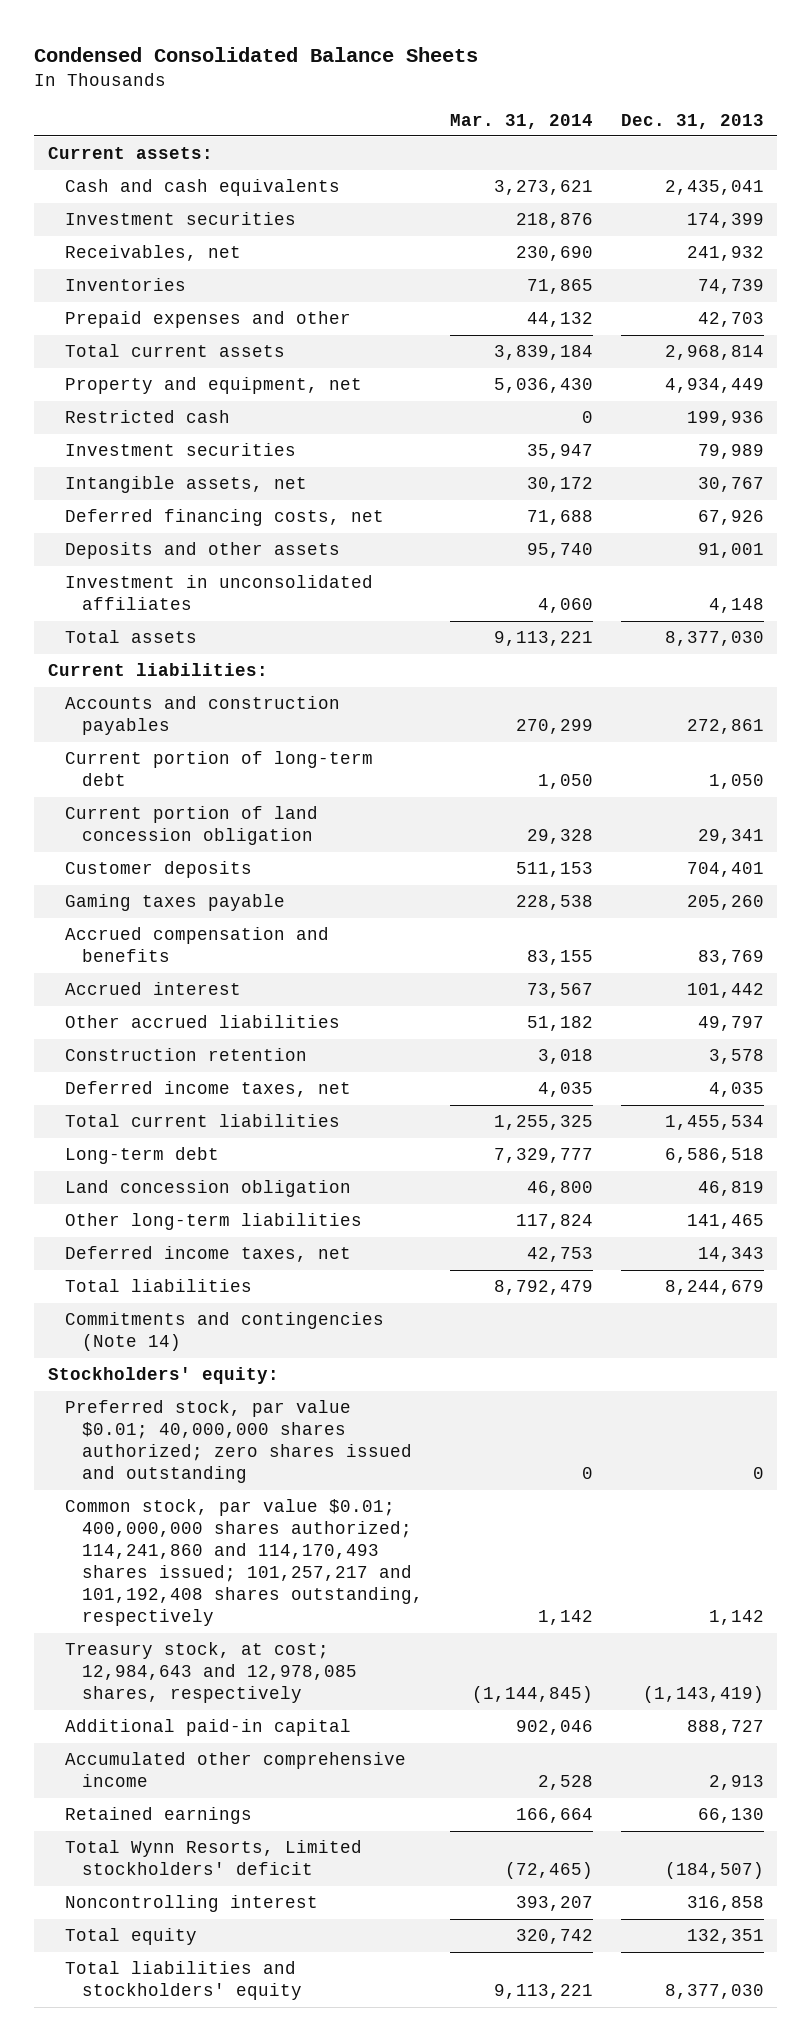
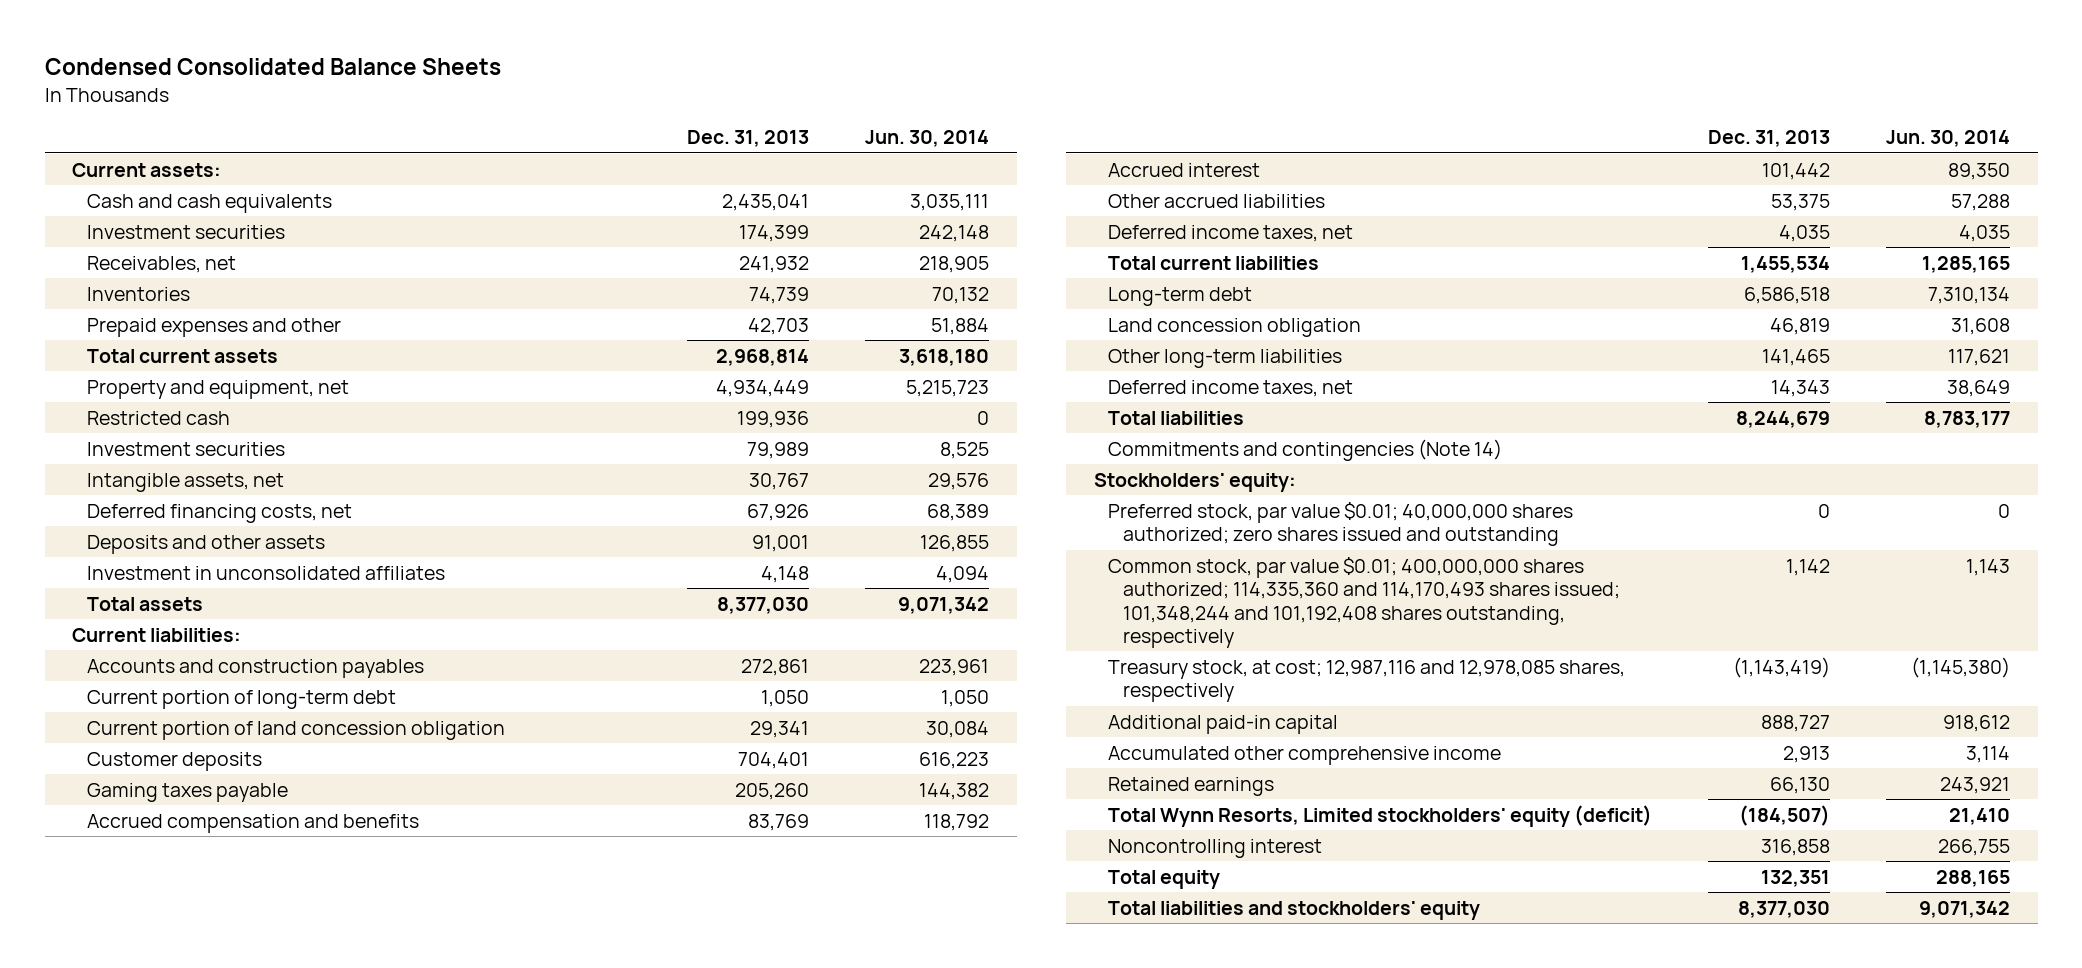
- | Mar. 31, 2014 | Dec. 31, 2013
+ | Dec. 31, 2013 | Jun. 30, 2014
- Other accrued liabilities | 51,182 | 49,797
- Construction retention | 3,018 | 3,578
+ Other accrued liabilities | 53,375 | 57,288
- Common stock, par value $0.01; 400,000,000 shares authorized; 114,241,860 and 114,170,493 shares issued; 101,257,217 and 101,192,408 shares outstanding, respectively | 1,142 | 1,142
- Treasury stock, at cost; 12,984,643 and 12,978,085 shares, respectively | (1,144,845) | (1,143,419)
+ Common stock, par value $0.01; 400,000,000 shares authorized; 114,335,360 and 114,170,493 shares issued; 101,348,244 and 101,192,408 shares outstanding, respectively | 1,142 | 1,143
+ Treasury stock, at cost; 12,987,116 and 12,978,085 shares, respectively | (1,143,419) | (1,145,380)
- Total Wynn Resorts, Limited stockholders' deficit | (72,465) | (184,507)
+ Total Wynn Resorts, Limited stockholders' equity (deficit) | (184,507) | 21,410

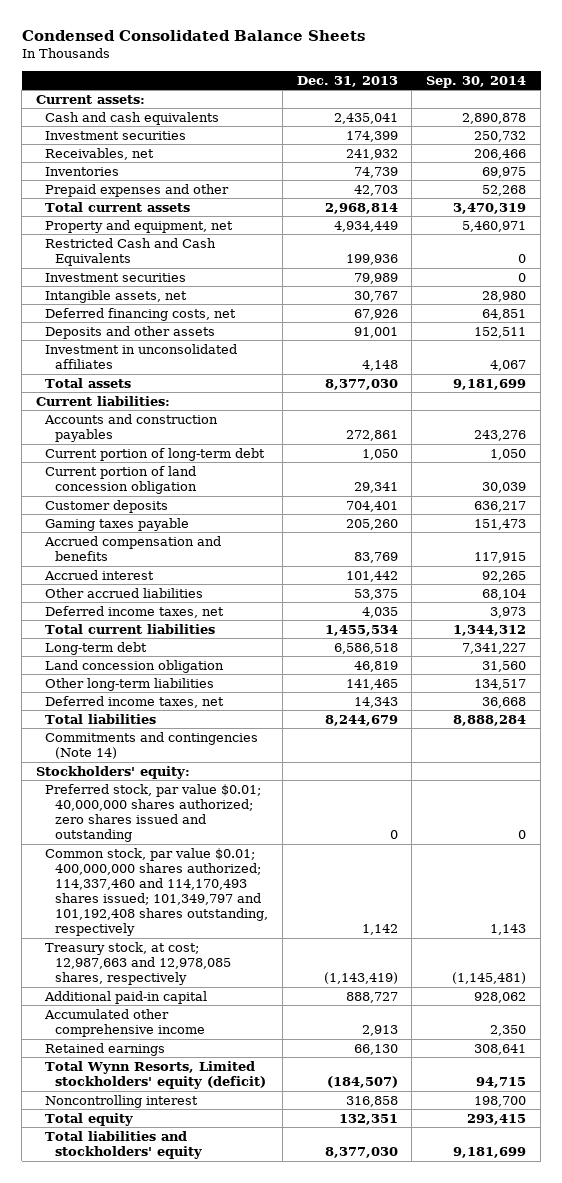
- | Dec. 31, 2013 | Jun. 30, 2014
+ | Dec. 31, 2013 | Sep. 30, 2014
- Restricted cash | 199,936 | 0
+ Restricted Cash and Cash Equivalents | 199,936 | 0
- Common stock, par value $0.01; 400,000,000 shares authorized; 114,335,360 and 114,170,493 shares issued; 101,348,244 and 101,192,408 shares outstanding, respectively | 1,142 | 1,143
- Treasury stock, at cost; 12,987,116 and 12,978,085 shares, respectively | (1,143,419) | (1,145,380)
+ Common stock, par value $0.01; 400,000,000 shares authorized; 114,337,460 and 114,170,493 shares issued; 101,349,797 and 101,192,408 shares outstanding, respectively | 1,142 | 1,143
+ Treasury stock, at cost; 12,987,663 and 12,978,085 shares, respectively | (1,143,419) | (1,145,481)

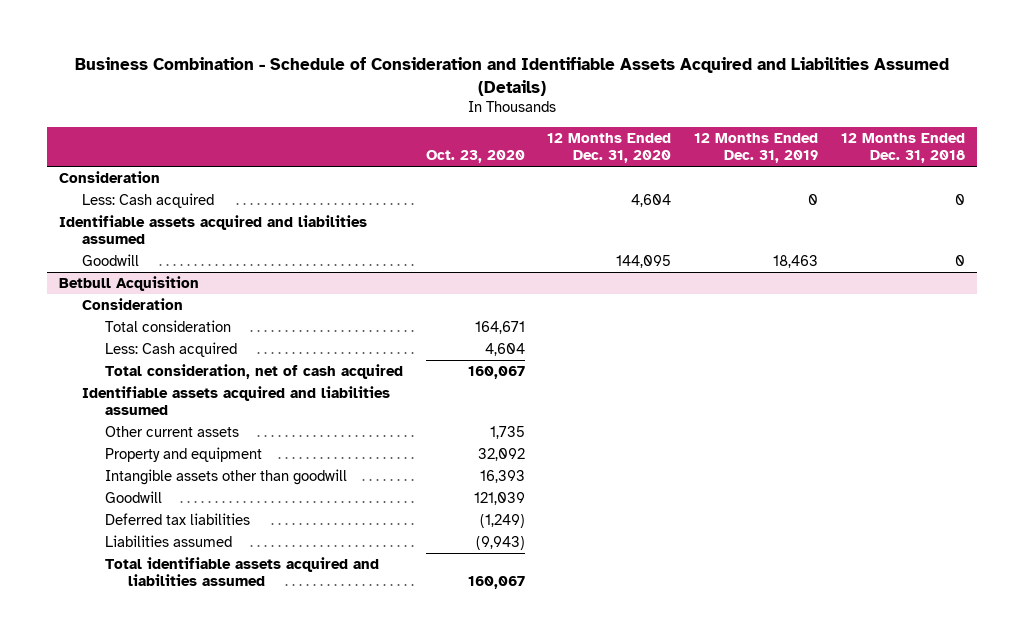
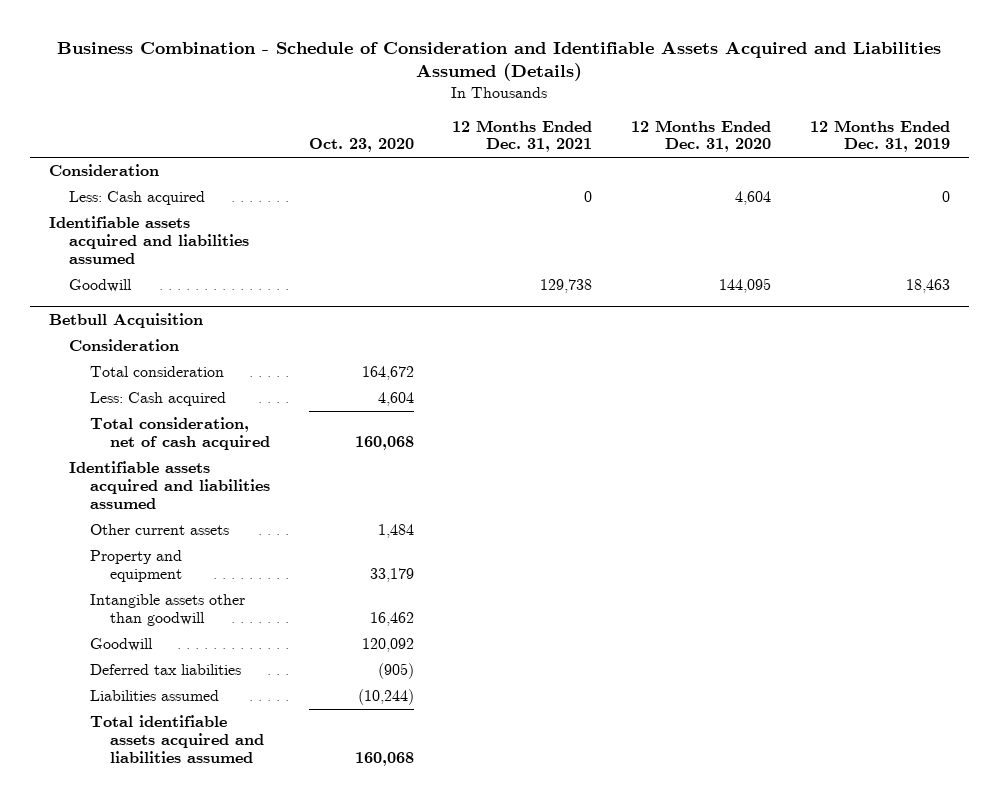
- | Oct. 23, 2020 | 12 Months Ended Dec. 31, 2020 | 12 Months Ended Dec. 31, 2019 | 12 Months Ended Dec. 31, 2018
+ | Oct. 23, 2020 | 12 Months Ended Dec. 31, 2021 | 12 Months Ended Dec. 31, 2020 | 12 Months Ended Dec. 31, 2019
@ Betbull Acquisition
- Total consideration | 164,671 | | |
+ Total consideration | 164,672 | | |
- Total consideration, net of cash acquired | 160,067 | | |
+ Total consideration, net of cash acquired | 160,068 | | |
- Other current assets | 1,735 | | |
- Property and equipment | 32,092 | | |
- Intangible assets other than goodwill | 16,393 | | |
- Goodwill | 121,039 | | |
- Deferred tax liabilities | (1,249) | | |
- Liabilities assumed | (9,943) | | |
- Total identifiable assets acquired and liabilities assumed | 160,067 | | |
+ Other current assets | 1,484 | | |
+ Property and equipment | 33,179 | | |
+ Intangible assets other than goodwill | 16,462 | | |
+ Goodwill | 120,092 | | |
+ Deferred tax liabilities | (905) | | |
+ Liabilities assumed | (10,244) | | |
+ Total identifiable assets acquired and liabilities assumed | 160,068 | | |

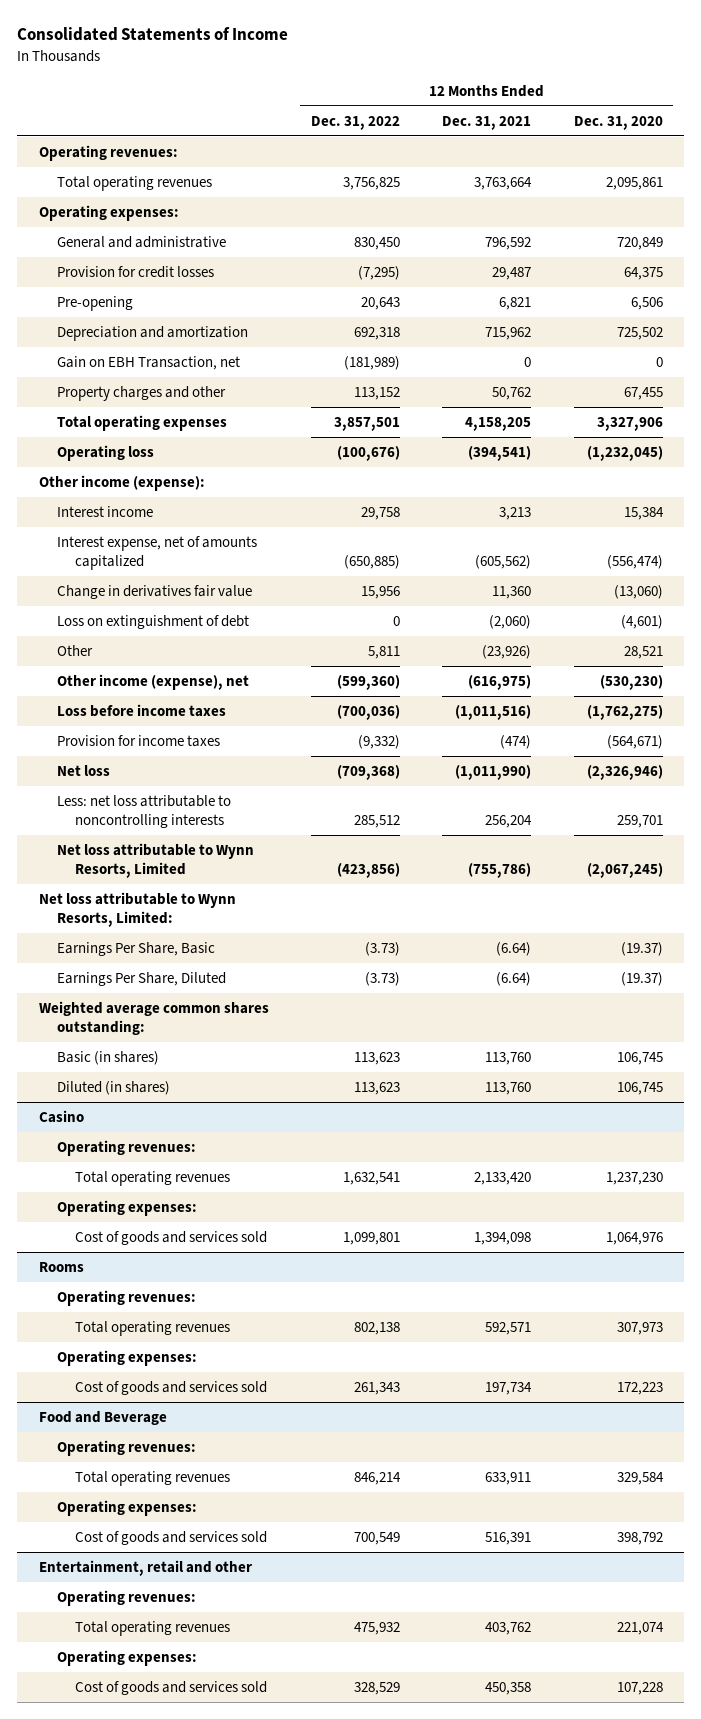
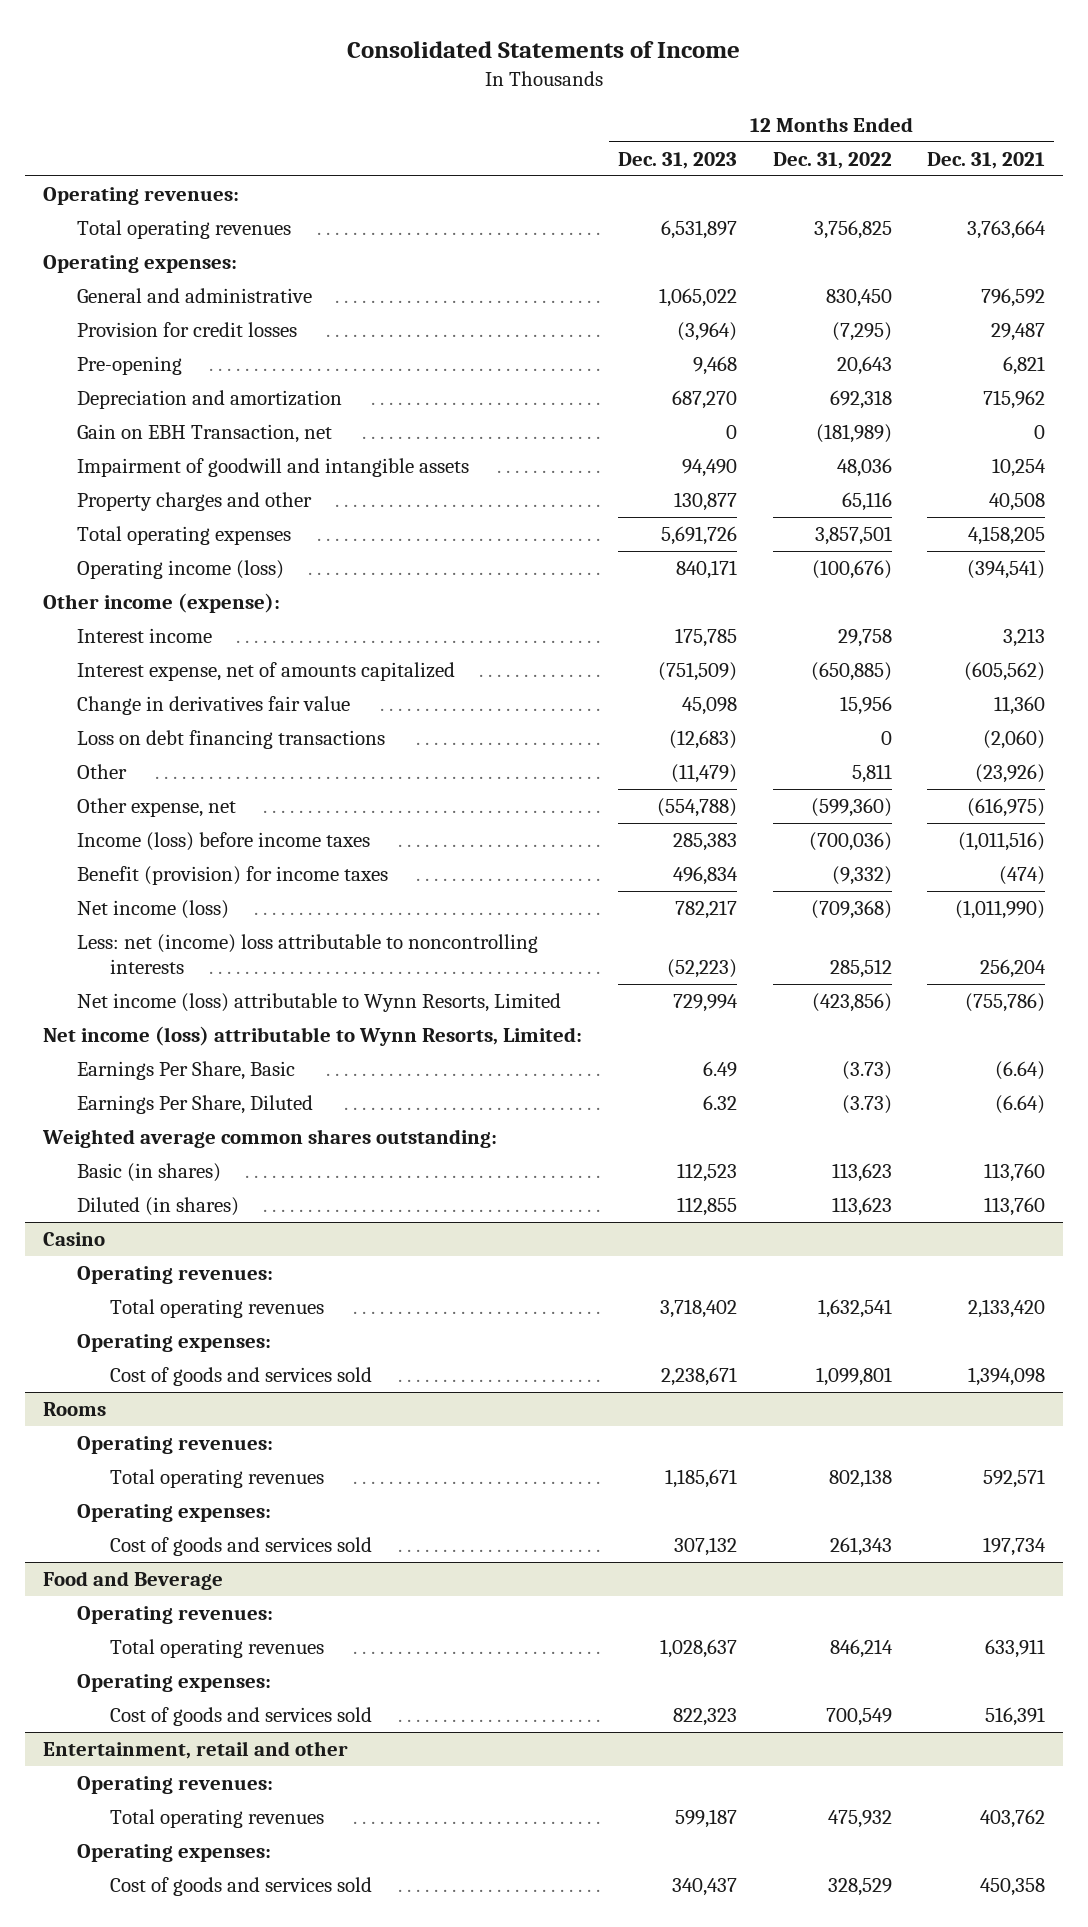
- | 12 Months Ended Dec. 31, 2022 | 12 Months Ended Dec. 31, 2021 | 12 Months Ended Dec. 31, 2020
+ | 12 Months Ended Dec. 31, 2023 | 12 Months Ended Dec. 31, 2022 | 12 Months Ended Dec. 31, 2021
- Property charges and other | 113,152 | 50,762 | 67,455
+ Impairment of goodwill and intangible assets | 94,490 | 48,036 | 10,254
+ Property charges and other | 130,877 | 65,116 | 40,508
- Operating loss | (100,676) | (394,541) | (1,232,045)
+ Operating income (loss) | 840,171 | (100,676) | (394,541)
- Loss on extinguishment of debt | 0 | (2,060) | (4,601)
+ Loss on debt financing transactions | (12,683) | 0 | (2,060)
- Other income (expense), net | (599,360) | (616,975) | (530,230)
- Loss before income taxes | (700,036) | (1,011,516) | (1,762,275)
- Provision for income taxes | (9,332) | (474) | (564,671)
- Net loss | (709,368) | (1,011,990) | (2,326,946)
- Less: net loss attributable to noncontrolling interests | 285,512 | 256,204 | 259,701
- Net loss attributable to Wynn Resorts, Limited | (423,856) | (755,786) | (2,067,245)
- Net loss attributable to Wynn Resorts, Limited:
+ Other expense, net | (554,788) | (599,360) | (616,975)
+ Income (loss) before income taxes | 285,383 | (700,036) | (1,011,516)
+ Benefit (provision) for income taxes | 496,834 | (9,332) | (474)
+ Net income (loss) | 782,217 | (709,368) | (1,011,990)
+ Less: net (income) loss attributable to noncontrolling interests | (52,223) | 285,512 | 256,204
+ Net income (loss) attributable to Wynn Resorts, Limited | 729,994 | (423,856) | (755,786)
+ Net income (loss) attributable to Wynn Resorts, Limited:

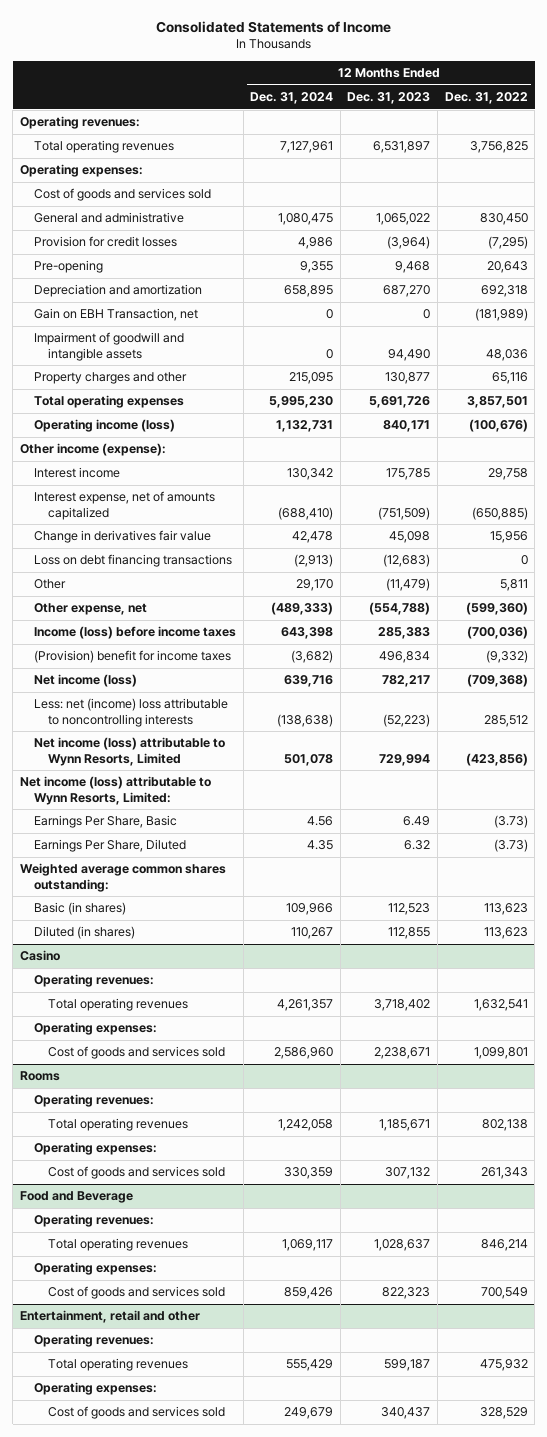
- | 12 Months Ended Dec. 31, 2023 | 12 Months Ended Dec. 31, 2022 | 12 Months Ended Dec. 31, 2021
+ | 12 Months Ended Dec. 31, 2024 | 12 Months Ended Dec. 31, 2023 | 12 Months Ended Dec. 31, 2022
+ Cost of goods and services sold
- Benefit (provision) for income taxes | 496,834 | (9,332) | (474)
+ (Provision) benefit for income taxes | (3,682) | 496,834 | (9,332)

